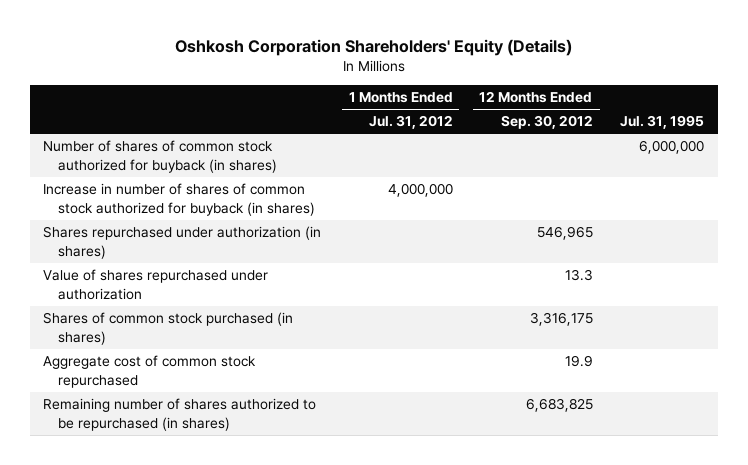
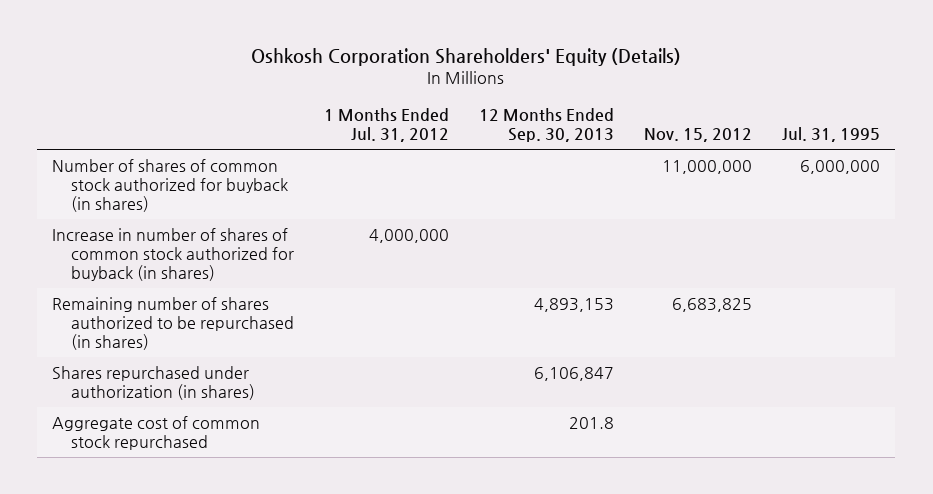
- | 1 Months Ended Jul. 31, 2012 | 12 Months Ended Sep. 30, 2012 | Jul. 31, 1995
+ | 1 Months Ended Jul. 31, 2012 | 12 Months Ended Sep. 30, 2013 | Nov. 15, 2012 | Jul. 31, 1995
moved up: Remaining number of shares authorized to be repurchased (in shares) | | 4,893,153 | 6,683,825 |
- Value of shares repurchased under authorization | | 13.3 |
- Shares of common stock purchased (in shares) | | 3,316,175 |

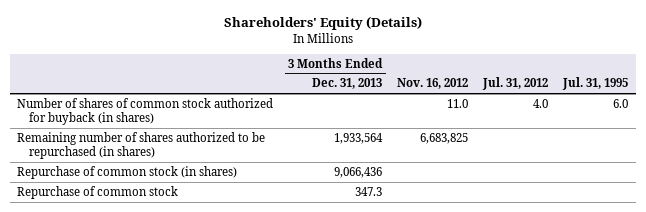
- Oshkosh Corporation Shareholders' Equity (Details)
+ Shareholders' Equity (Details)
- | 1 Months Ended Jul. 31, 2012 | 12 Months Ended Sep. 30, 2013 | Nov. 15, 2012 | Jul. 31, 1995
+ | 3 Months Ended Dec. 31, 2013 | Nov. 16, 2012 | Jul. 31, 2012 | Jul. 31, 1995
- Number of shares of common stock authorized for buyback (in shares) | | | 11,000,000 | 6,000,000
- Increase in number of shares of common stock authorized for buyback (in shares) | 4,000,000 | | |
+ Number of shares of common stock authorized for buyback (in shares) | | 11.0 | 4.0 | 6.0
- Shares repurchased under authorization (in shares) | | 6,106,847 | |
- Aggregate cost of common stock repurchased | | 201.8 | |
+ Repurchase of common stock (in shares) | 9,066,436 | | |
+ Repurchase of common stock | 347.3 | | |

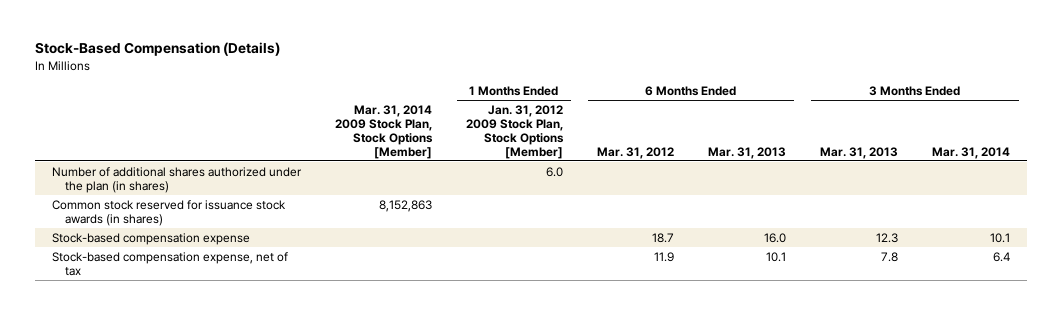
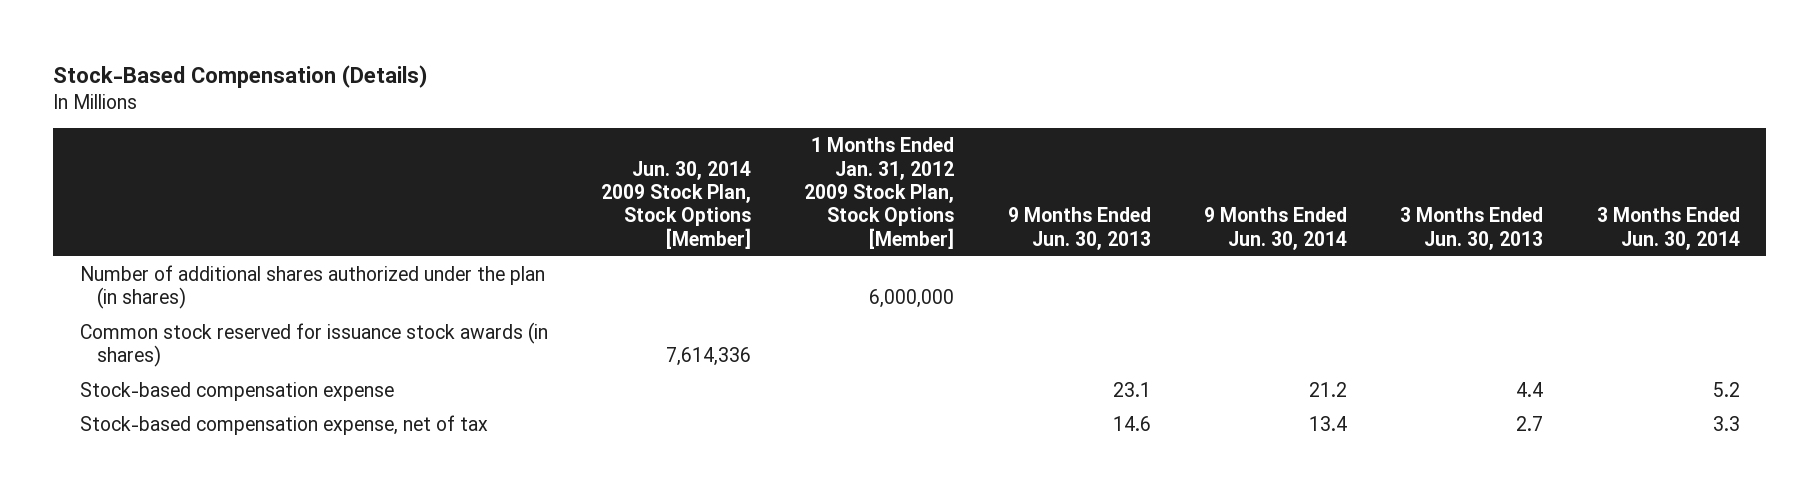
- | Mar. 31, 2014 2009 Stock Plan, Stock Options [Member] | 1 Months Ended Jan. 31, 2012 2009 Stock Plan, Stock Options [Member] | 6 Months Ended Mar. 31, 2012 | 6 Months Ended Mar. 31, 2013 | 3 Months Ended Mar. 31, 2013 | 3 Months Ended Mar. 31, 2014
+ | Jun. 30, 2014 2009 Stock Plan, Stock Options [Member] | 1 Months Ended Jan. 31, 2012 2009 Stock Plan, Stock Options [Member] | 9 Months Ended Jun. 30, 2013 | 9 Months Ended Jun. 30, 2014 | 3 Months Ended Jun. 30, 2013 | 3 Months Ended Jun. 30, 2014
- Number of additional shares authorized under the plan (in shares) | | 6.0 | | | |
+ Number of additional shares authorized under the plan (in shares) | | 6,000,000 | | | |

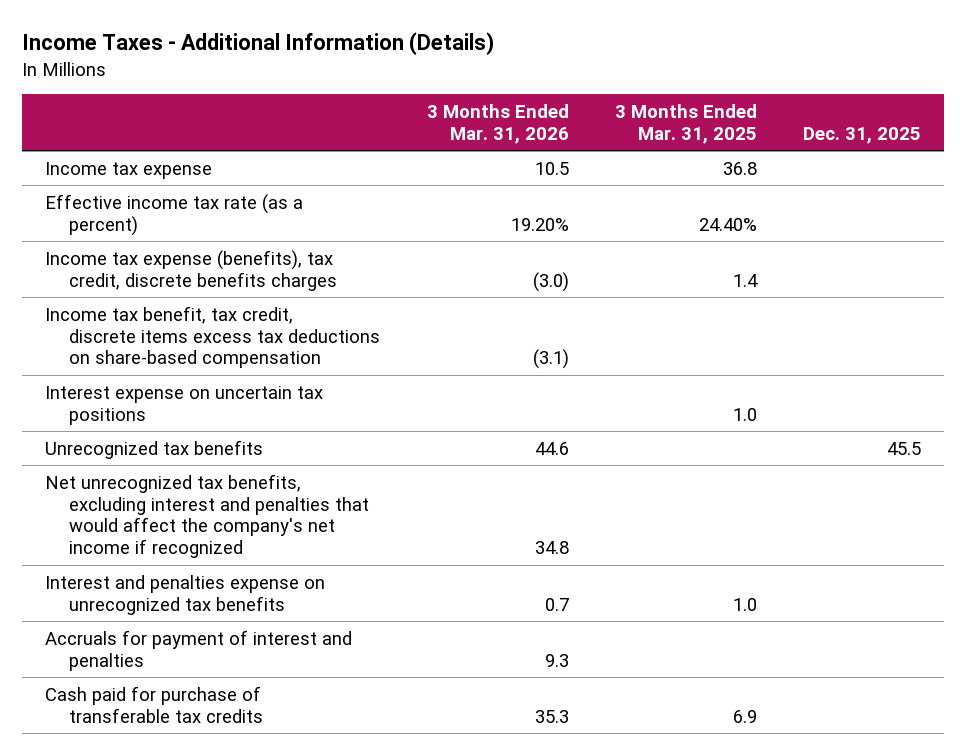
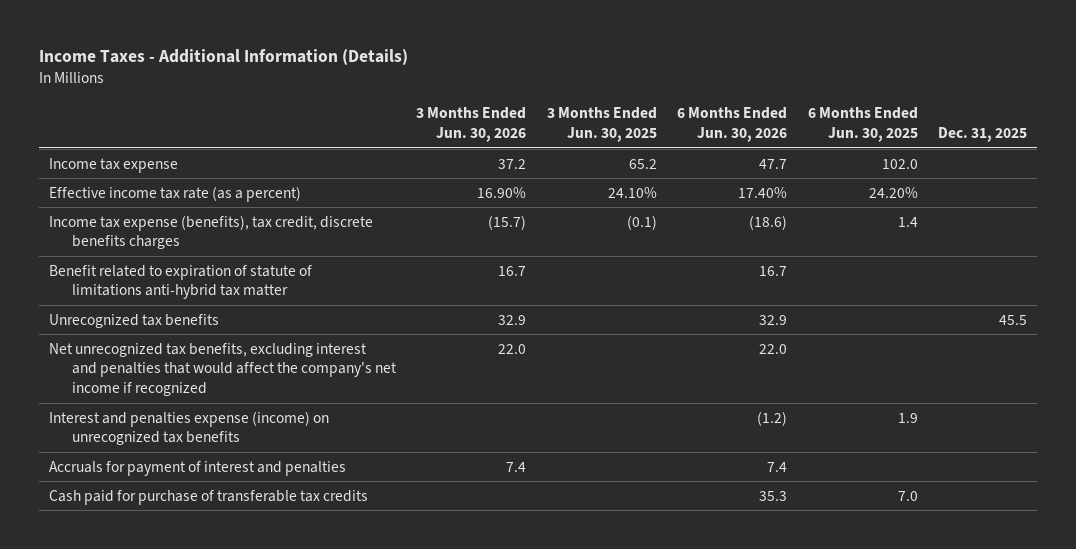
- | 3 Months Ended Mar. 31, 2026 | 3 Months Ended Mar. 31, 2025 | Dec. 31, 2025
+ | 3 Months Ended Jun. 30, 2026 | 3 Months Ended Jun. 30, 2025 | 6 Months Ended Jun. 30, 2026 | 6 Months Ended Jun. 30, 2025 | Dec. 31, 2025
- Income tax benefit, tax credit, discrete items excess tax deductions on share-based compensation | (3.1) | |
- Interest expense on uncertain tax positions | | 1.0 |
+ Benefit related to expiration of statute of limitations anti-hybrid tax matter | 16.7 | | 16.7 | |
- Interest and penalties expense on unrecognized tax benefits | 0.7 | 1.0 |
+ Interest and penalties expense (income) on unrecognized tax benefits | | | (1.2) | 1.9 |

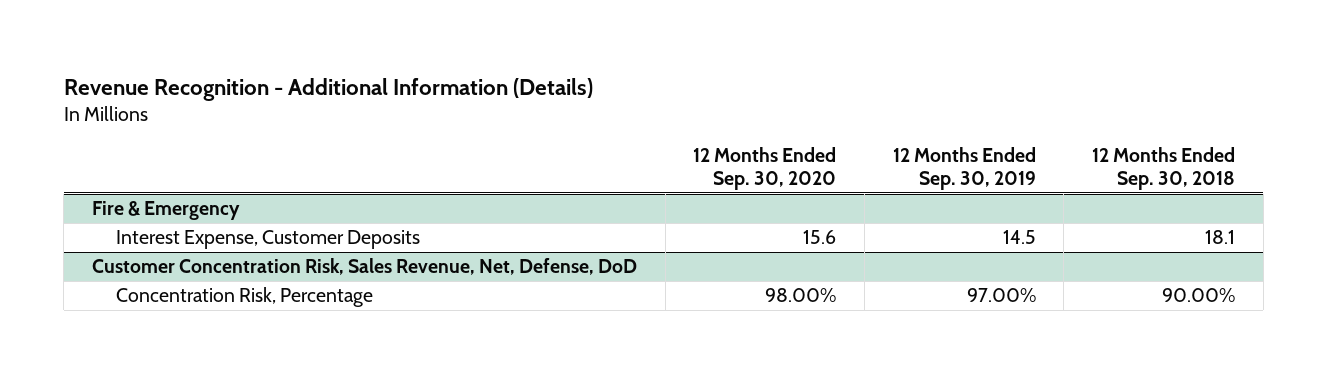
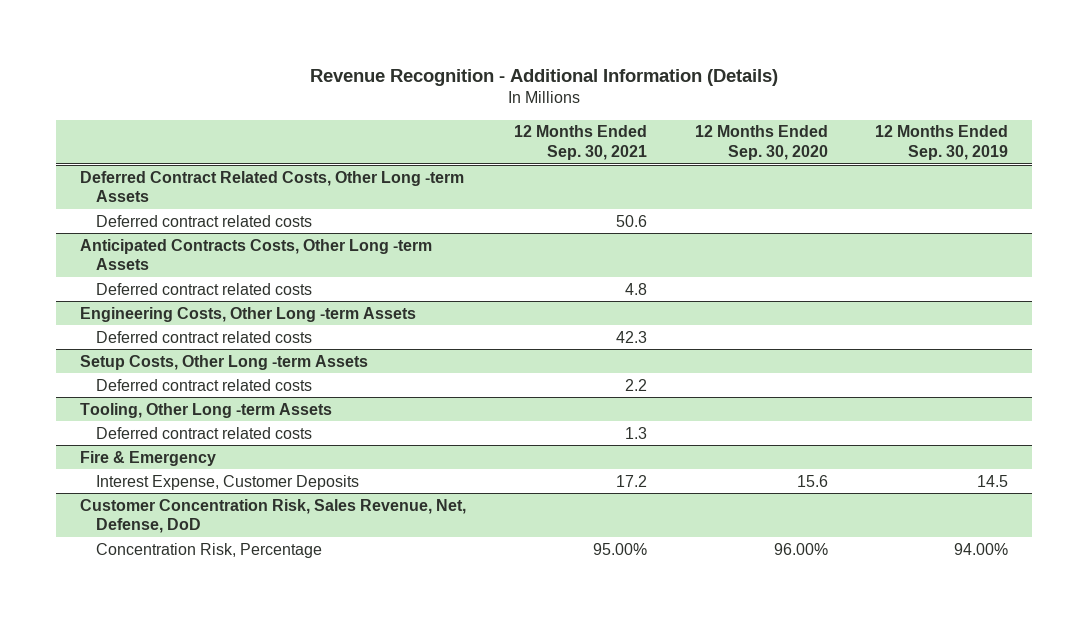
- | 12 Months Ended Sep. 30, 2020 | 12 Months Ended Sep. 30, 2019 | 12 Months Ended Sep. 30, 2018
+ | 12 Months Ended Sep. 30, 2021 | 12 Months Ended Sep. 30, 2020 | 12 Months Ended Sep. 30, 2019
+ Deferred Contract Related Costs, Other Long -term Assets
+ Deferred contract related costs | 50.6 | |
+ Anticipated Contracts Costs, Other Long -term Assets
+ Deferred contract related costs | 4.8 | |
+ Engineering Costs, Other Long -term Assets
+ Deferred contract related costs | 42.3 | |
+ Setup Costs, Other Long -term Assets
+ Deferred contract related costs | 2.2 | |
+ Tooling, Other Long -term Assets
+ Deferred contract related costs | 1.3 | |
@ Customer Concentration Risk, Sales Revenue, Net, Defense, DoD
- Concentration Risk, Percentage | 98.00% | 97.00% | 90.00%
+ Concentration Risk, Percentage | 95.00% | 96.00% | 94.00%

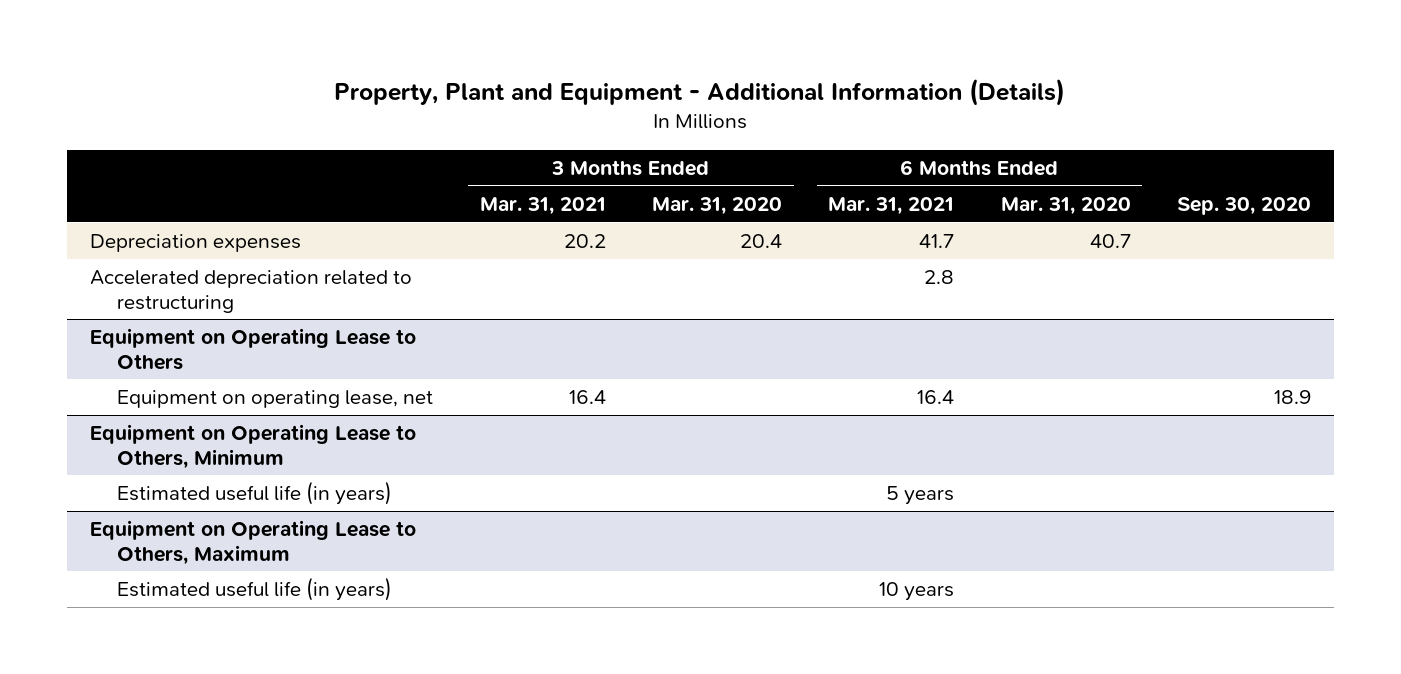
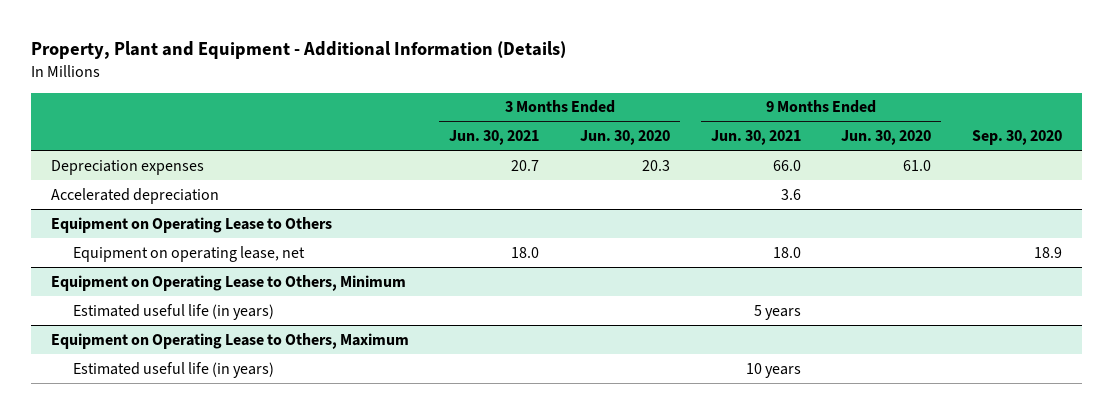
- | 3 Months Ended Mar. 31, 2021 | 3 Months Ended Mar. 31, 2020 | 6 Months Ended Mar. 31, 2021 | 6 Months Ended Mar. 31, 2020 | Sep. 30, 2020
+ | 3 Months Ended Jun. 30, 2021 | 3 Months Ended Jun. 30, 2020 | 9 Months Ended Jun. 30, 2021 | 9 Months Ended Jun. 30, 2020 | Sep. 30, 2020
- Accelerated depreciation related to restructuring | | | 2.8 | |
+ Accelerated depreciation | | | 3.6 | |

